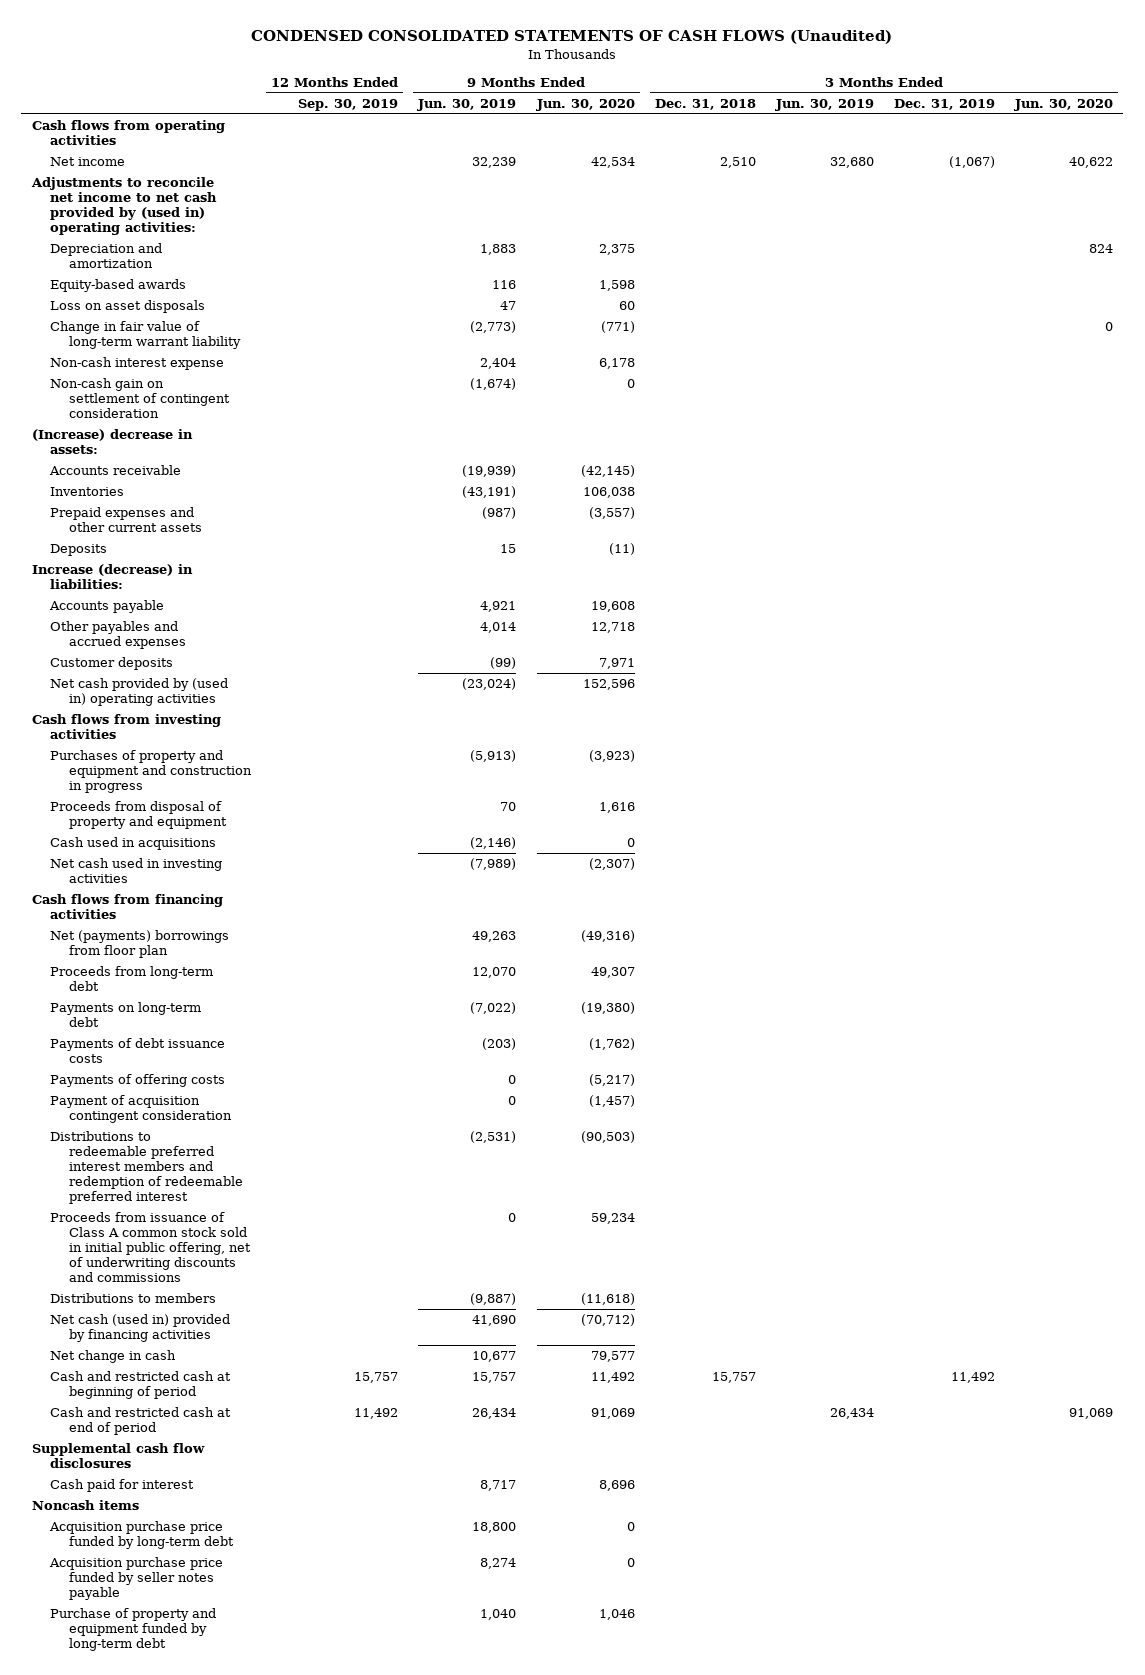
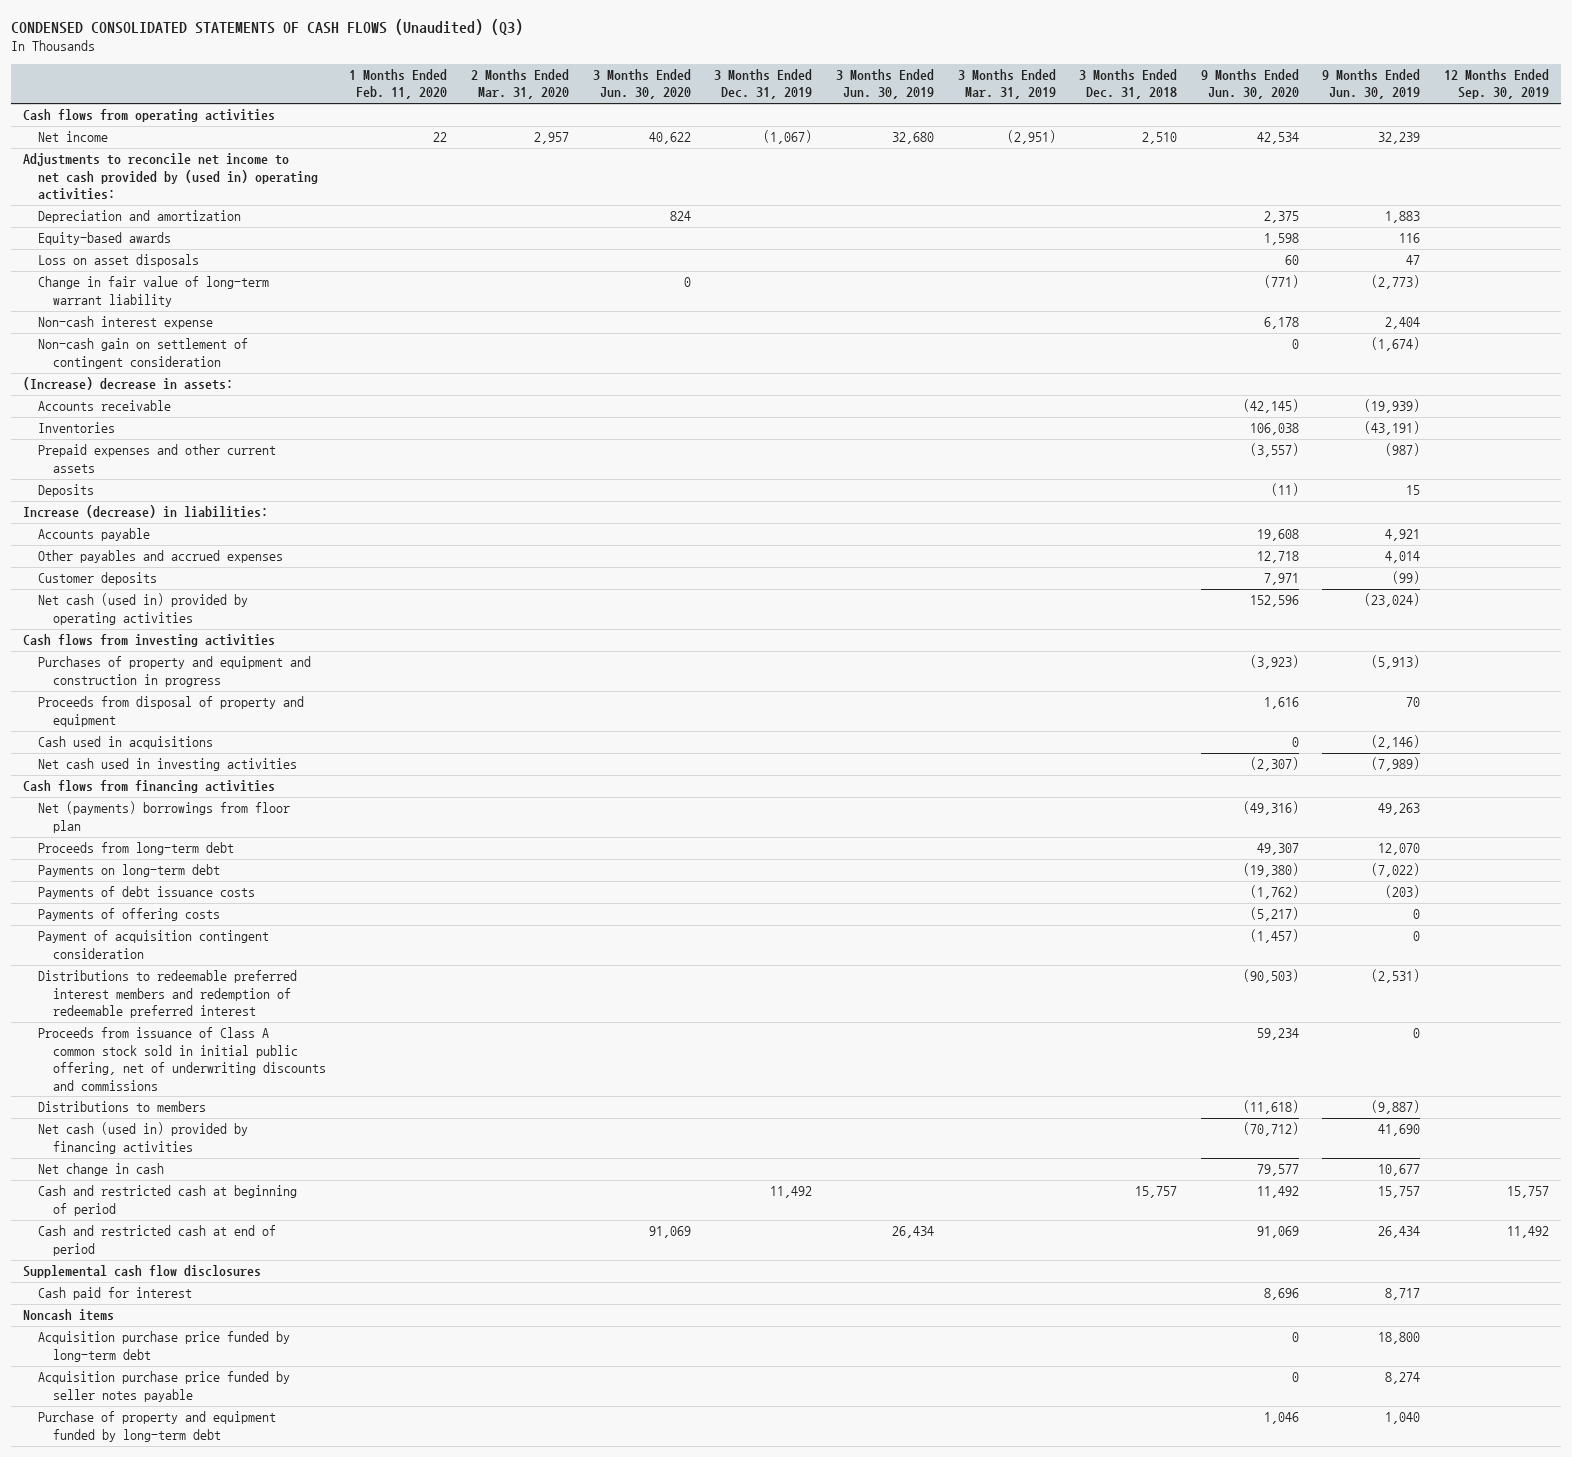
- CONDENSED CONSOLIDATED STATEMENTS OF CASH FLOWS (Unaudited)
+ CONDENSED CONSOLIDATED STATEMENTS OF CASH FLOWS (Unaudited) (Q3)
- | 12 Months Ended Sep. 30, 2019 | 9 Months Ended Jun. 30, 2019 | 9 Months Ended Jun. 30, 2020 | 3 Months Ended Dec. 31, 2018 | 3 Months Ended Jun. 30, 2019 | 3 Months Ended Dec. 31, 2019 | 3 Months Ended Jun. 30, 2020
+ | 1 Months Ended Feb. 11, 2020 | 2 Months Ended Mar. 31, 2020 | 3 Months Ended Jun. 30, 2020 | 3 Months Ended Dec. 31, 2019 | 3 Months Ended Jun. 30, 2019 | 3 Months Ended Mar. 31, 2019 | 3 Months Ended Dec. 31, 2018 | 9 Months Ended Jun. 30, 2020 | 9 Months Ended Jun. 30, 2019 | 12 Months Ended Sep. 30, 2019
- Net cash provided by (used in) operating activities | | (23,024) | 152,596 | | | |
+ Net cash (used in) provided by operating activities | | | | | | | | 152,596 | (23,024) |

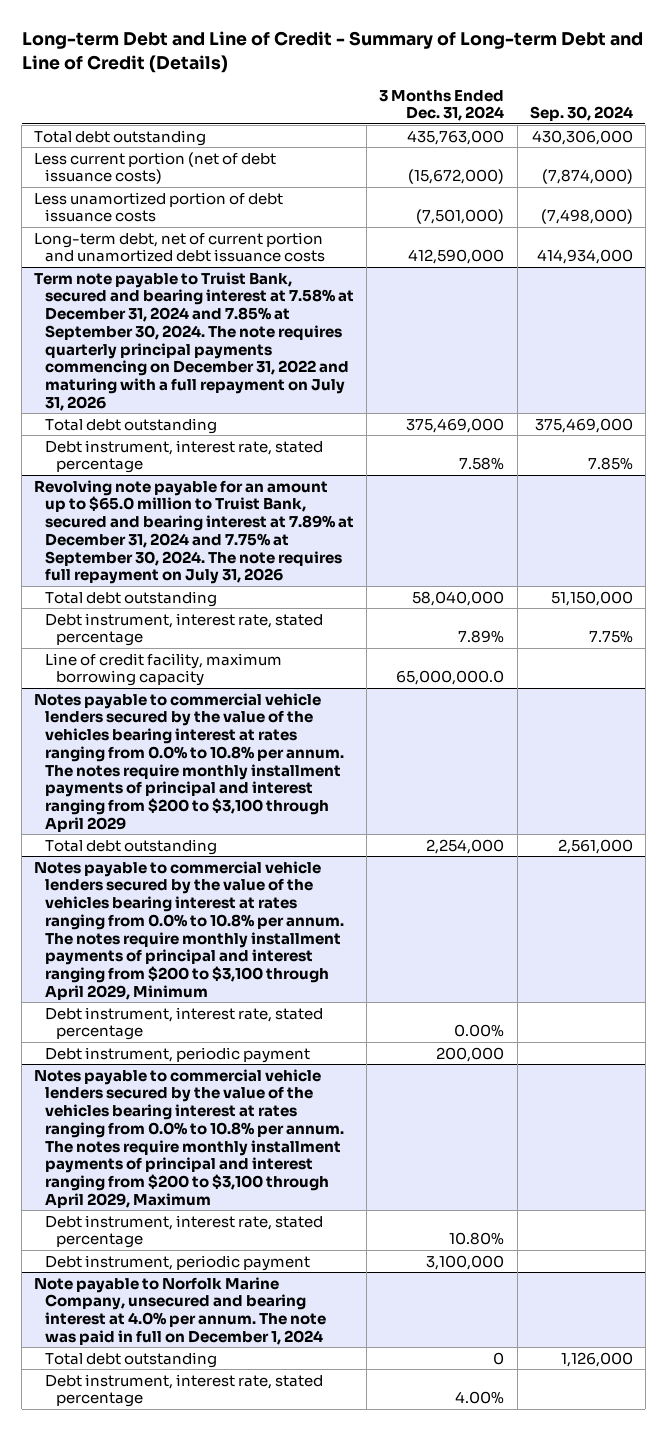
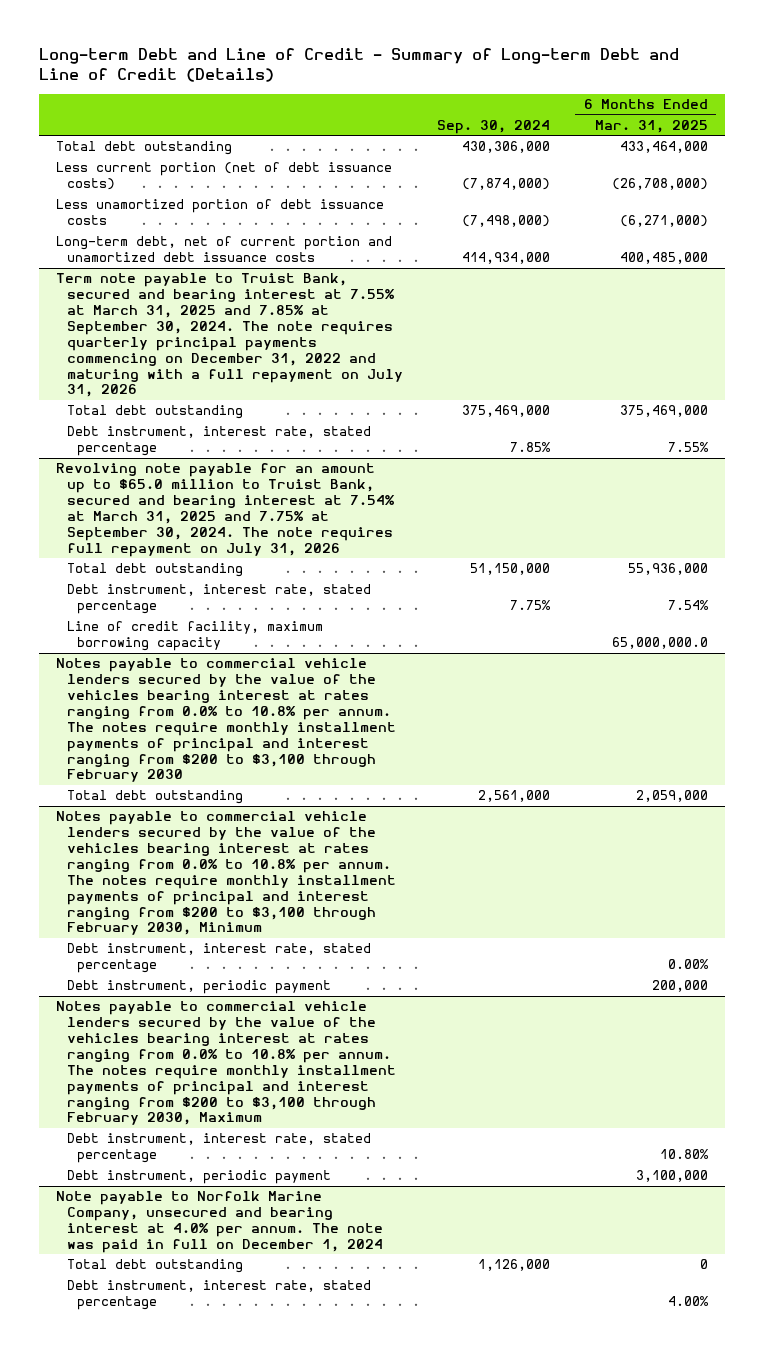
- | 3 Months Ended Dec. 31, 2024 | Sep. 30, 2024
+ | Sep. 30, 2024 | 6 Months Ended Mar. 31, 2025
- Term note payable to Truist Bank, secured and bearing interest at 7.58% at December 31, 2024 and 7.85% at September 30, 2024. The note requires quarterly principal payments commencing on December 31, 2022 and maturing with a full repayment on July 31, 2026
+ Term note payable to Truist Bank, secured and bearing interest at 7.55% at March 31, 2025 and 7.85% at September 30, 2024. The note requires quarterly principal payments commencing on December 31, 2022 and maturing with a full repayment on July 31, 2026
- Revolving note payable for an amount up to $65.0 million to Truist Bank, secured and bearing interest at 7.89% at December 31, 2024 and 7.75% at September 30, 2024. The note requires full repayment on July 31, 2026
+ Revolving note payable for an amount up to $65.0 million to Truist Bank, secured and bearing interest at 7.54% at March 31, 2025 and 7.75% at September 30, 2024. The note requires full repayment on July 31, 2026
- Notes payable to commercial vehicle lenders secured by the value of the vehicles bearing interest at rates ranging from 0.0% to 10.8% per annum. The notes require monthly installment payments of principal and interest ranging from $200 to $3,100 through April 2029
+ Notes payable to commercial vehicle lenders secured by the value of the vehicles bearing interest at rates ranging from 0.0% to 10.8% per annum. The notes require monthly installment payments of principal and interest ranging from $200 to $3,100 through February 2030
- Notes payable to commercial vehicle lenders secured by the value of the vehicles bearing interest at rates ranging from 0.0% to 10.8% per annum. The notes require monthly installment payments of principal and interest ranging from $200 to $3,100 through April 2029, Minimum
+ Notes payable to commercial vehicle lenders secured by the value of the vehicles bearing interest at rates ranging from 0.0% to 10.8% per annum. The notes require monthly installment payments of principal and interest ranging from $200 to $3,100 through February 2030, Minimum
- Notes payable to commercial vehicle lenders secured by the value of the vehicles bearing interest at rates ranging from 0.0% to 10.8% per annum. The notes require monthly installment payments of principal and interest ranging from $200 to $3,100 through April 2029, Maximum
+ Notes payable to commercial vehicle lenders secured by the value of the vehicles bearing interest at rates ranging from 0.0% to 10.8% per annum. The notes require monthly installment payments of principal and interest ranging from $200 to $3,100 through February 2030, Maximum

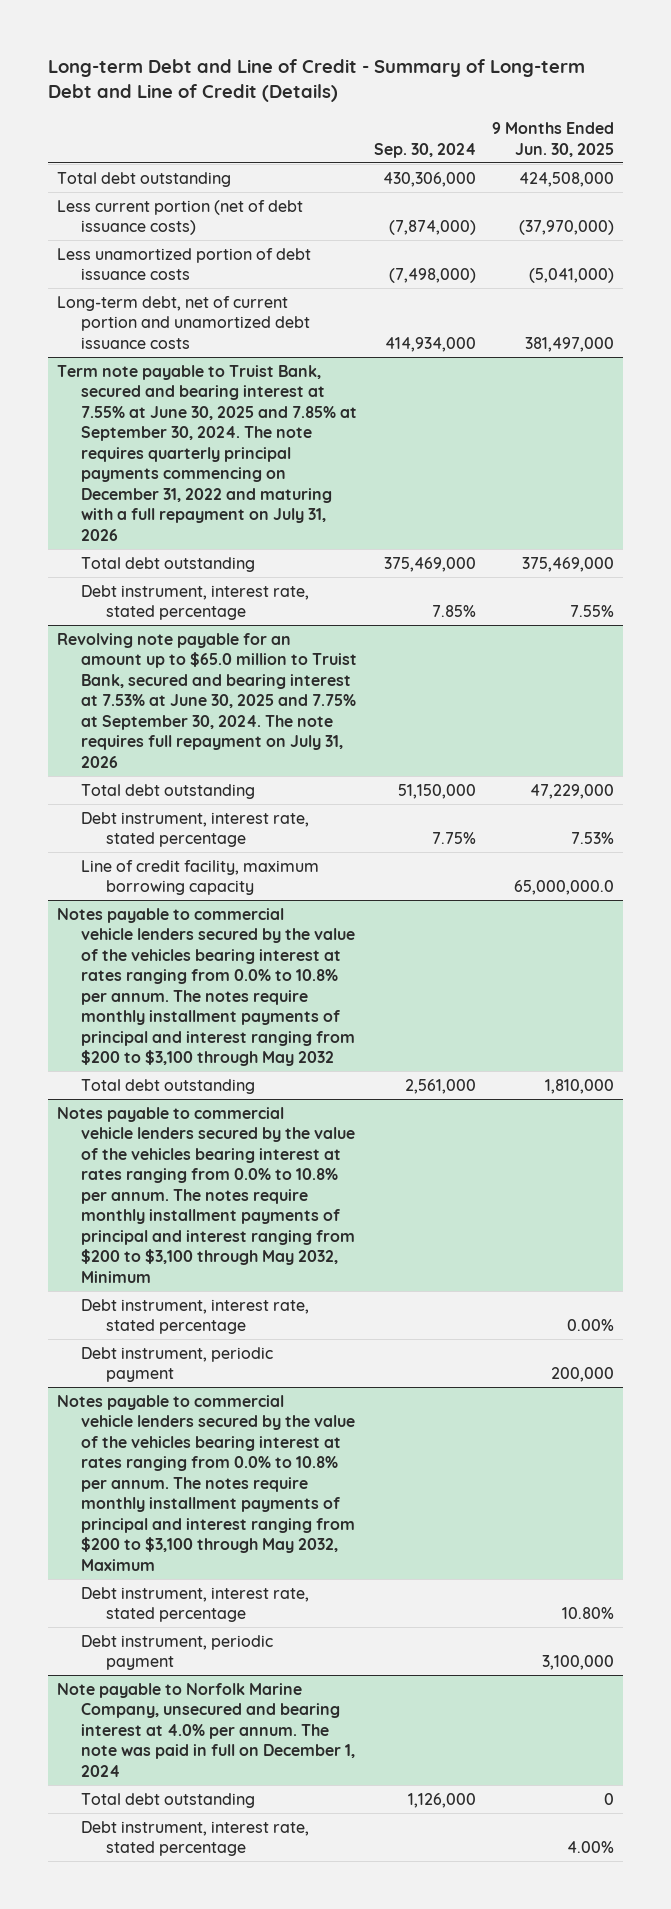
- | Sep. 30, 2024 | 6 Months Ended Mar. 31, 2025
+ | Sep. 30, 2024 | 9 Months Ended Jun. 30, 2025
- Term note payable to Truist Bank, secured and bearing interest at 7.55% at March 31, 2025 and 7.85% at September 30, 2024. The note requires quarterly principal payments commencing on December 31, 2022 and maturing with a full repayment on July 31, 2026
+ Term note payable to Truist Bank, secured and bearing interest at 7.55% at June 30, 2025 and 7.85% at September 30, 2024. The note requires quarterly principal payments commencing on December 31, 2022 and maturing with a full repayment on July 31, 2026
- Revolving note payable for an amount up to $65.0 million to Truist Bank, secured and bearing interest at 7.54% at March 31, 2025 and 7.75% at September 30, 2024. The note requires full repayment on July 31, 2026
+ Revolving note payable for an amount up to $65.0 million to Truist Bank, secured and bearing interest at 7.53% at June 30, 2025 and 7.75% at September 30, 2024. The note requires full repayment on July 31, 2026
- Notes payable to commercial vehicle lenders secured by the value of the vehicles bearing interest at rates ranging from 0.0% to 10.8% per annum. The notes require monthly installment payments of principal and interest ranging from $200 to $3,100 through February 2030
+ Notes payable to commercial vehicle lenders secured by the value of the vehicles bearing interest at rates ranging from 0.0% to 10.8% per annum. The notes require monthly installment payments of principal and interest ranging from $200 to $3,100 through May 2032
- Notes payable to commercial vehicle lenders secured by the value of the vehicles bearing interest at rates ranging from 0.0% to 10.8% per annum. The notes require monthly installment payments of principal and interest ranging from $200 to $3,100 through February 2030, Minimum
+ Notes payable to commercial vehicle lenders secured by the value of the vehicles bearing interest at rates ranging from 0.0% to 10.8% per annum. The notes require monthly installment payments of principal and interest ranging from $200 to $3,100 through May 2032, Minimum
- Notes payable to commercial vehicle lenders secured by the value of the vehicles bearing interest at rates ranging from 0.0% to 10.8% per annum. The notes require monthly installment payments of principal and interest ranging from $200 to $3,100 through February 2030, Maximum
+ Notes payable to commercial vehicle lenders secured by the value of the vehicles bearing interest at rates ranging from 0.0% to 10.8% per annum. The notes require monthly installment payments of principal and interest ranging from $200 to $3,100 through May 2032, Maximum

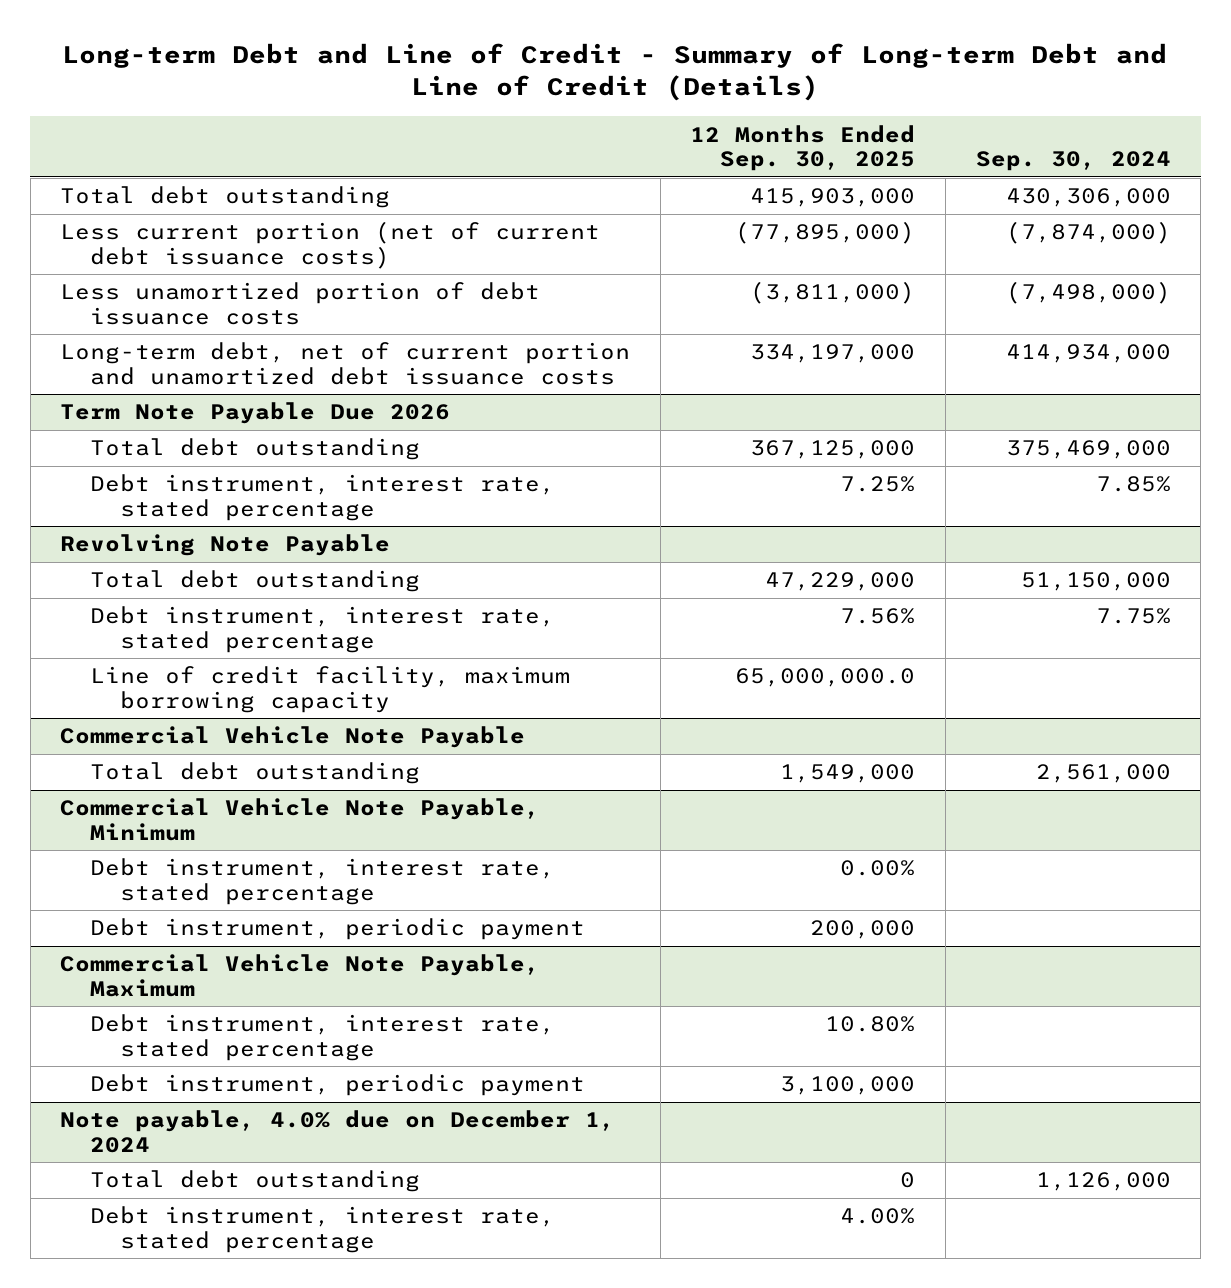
- | Sep. 30, 2024 | 9 Months Ended Jun. 30, 2025
+ | 12 Months Ended Sep. 30, 2025 | Sep. 30, 2024
- Less current portion (net of debt issuance costs) | (7,874,000) | (37,970,000)
+ Less current portion (net of current debt issuance costs) | (77,895,000) | (7,874,000)
- Term note payable to Truist Bank, secured and bearing interest at 7.55% at June 30, 2025 and 7.85% at September 30, 2024. The note requires quarterly principal payments commencing on December 31, 2022 and maturing with a full repayment on July 31, 2026
+ Term Note Payable Due 2026
- Revolving note payable for an amount up to $65.0 million to Truist Bank, secured and bearing interest at 7.53% at June 30, 2025 and 7.75% at September 30, 2024. The note requires full repayment on July 31, 2026
+ Revolving Note Payable
- Notes payable to commercial vehicle lenders secured by the value of the vehicles bearing interest at rates ranging from 0.0% to 10.8% per annum. The notes require monthly installment payments of principal and interest ranging from $200 to $3,100 through May 2032
+ Commercial Vehicle Note Payable
- Notes payable to commercial vehicle lenders secured by the value of the vehicles bearing interest at rates ranging from 0.0% to 10.8% per annum. The notes require monthly installment payments of principal and interest ranging from $200 to $3,100 through May 2032, Minimum
+ Commercial Vehicle Note Payable, Minimum
- Notes payable to commercial vehicle lenders secured by the value of the vehicles bearing interest at rates ranging from 0.0% to 10.8% per annum. The notes require monthly installment payments of principal and interest ranging from $200 to $3,100 through May 2032, Maximum
+ Commercial Vehicle Note Payable, Maximum
- Note payable to Norfolk Marine Company, unsecured and bearing interest at 4.0% per annum. The note was paid in full on December 1, 2024
+ Note payable, 4.0% due on December 1, 2024

